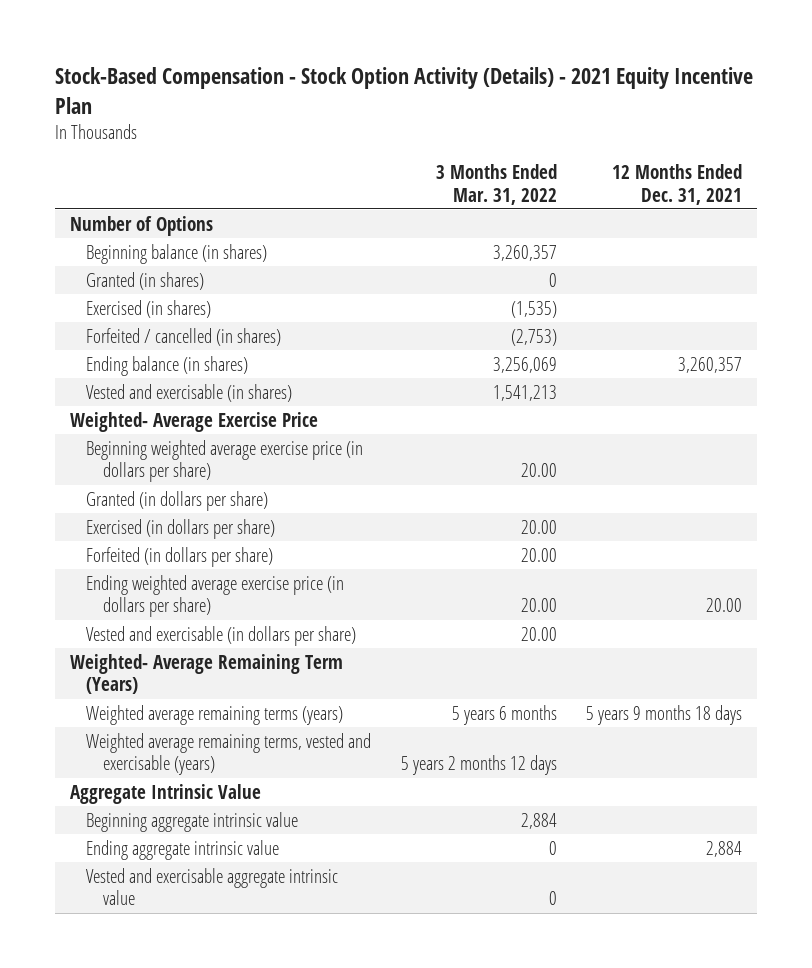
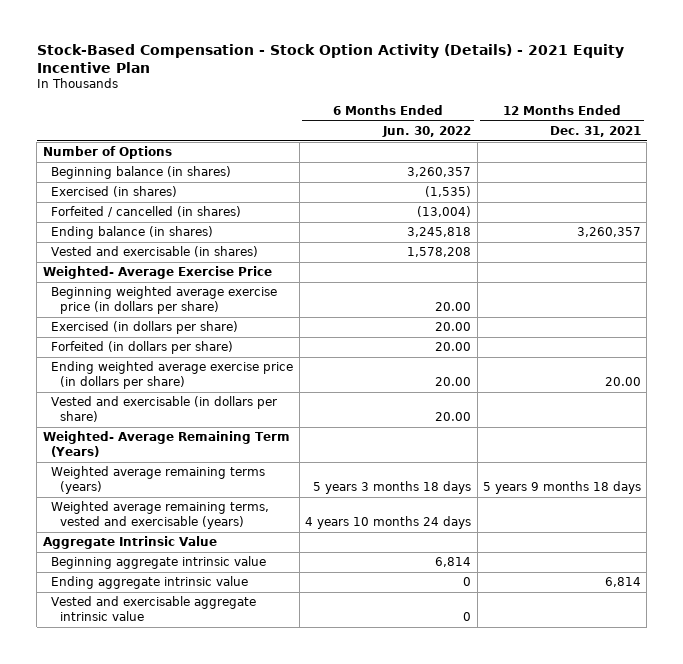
- | 3 Months Ended Mar. 31, 2022 | 12 Months Ended Dec. 31, 2021
+ | 6 Months Ended Jun. 30, 2022 | 12 Months Ended Dec. 31, 2021
- Granted (in shares) | 0 |
- Granted (in dollars per share)
- Ending aggregate intrinsic value | 0 | 2,884
+ Ending aggregate intrinsic value | 0 | 6,814

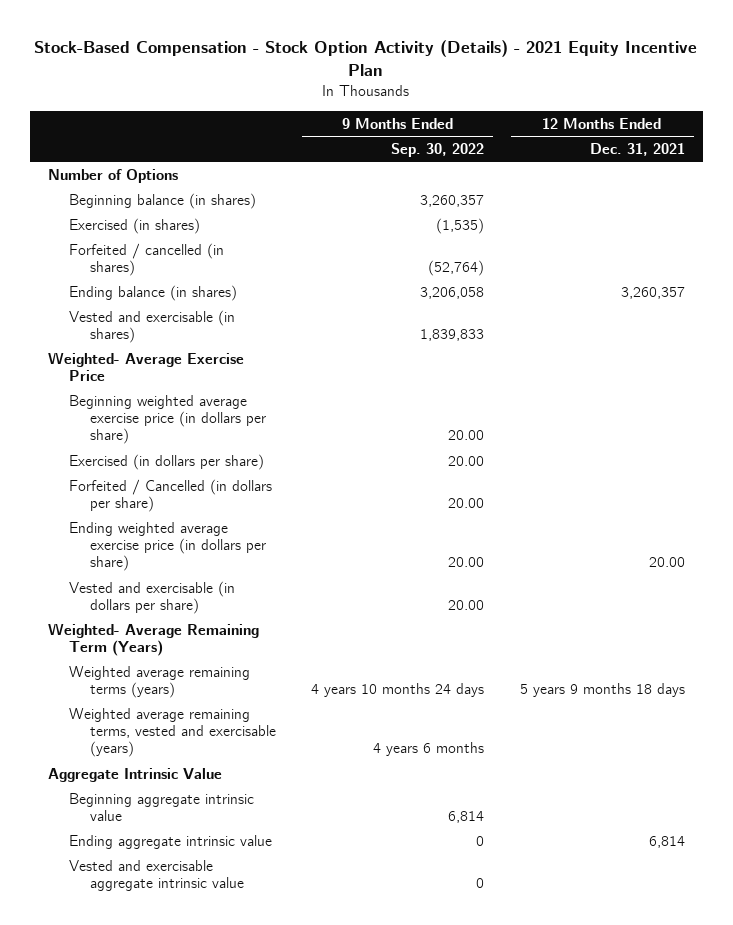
- | 6 Months Ended Jun. 30, 2022 | 12 Months Ended Dec. 31, 2021
+ | 9 Months Ended Sep. 30, 2022 | 12 Months Ended Dec. 31, 2021
- Forfeited (in dollars per share) | 20.00 |
+ Forfeited / Cancelled (in dollars per share) | 20.00 |

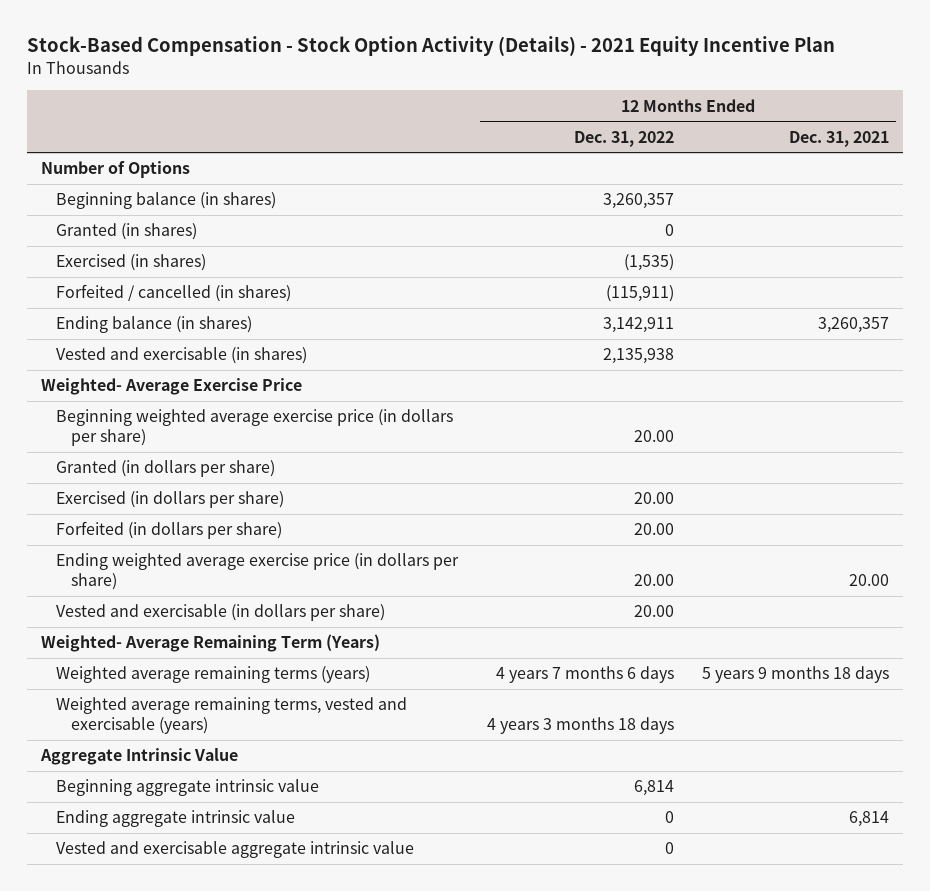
- | 9 Months Ended Sep. 30, 2022 | 12 Months Ended Dec. 31, 2021
+ | 12 Months Ended Dec. 31, 2022 | 12 Months Ended Dec. 31, 2021
+ Granted (in shares) | 0 |
+ Granted (in dollars per share)
- Forfeited / Cancelled (in dollars per share) | 20.00 |
+ Forfeited (in dollars per share) | 20.00 |

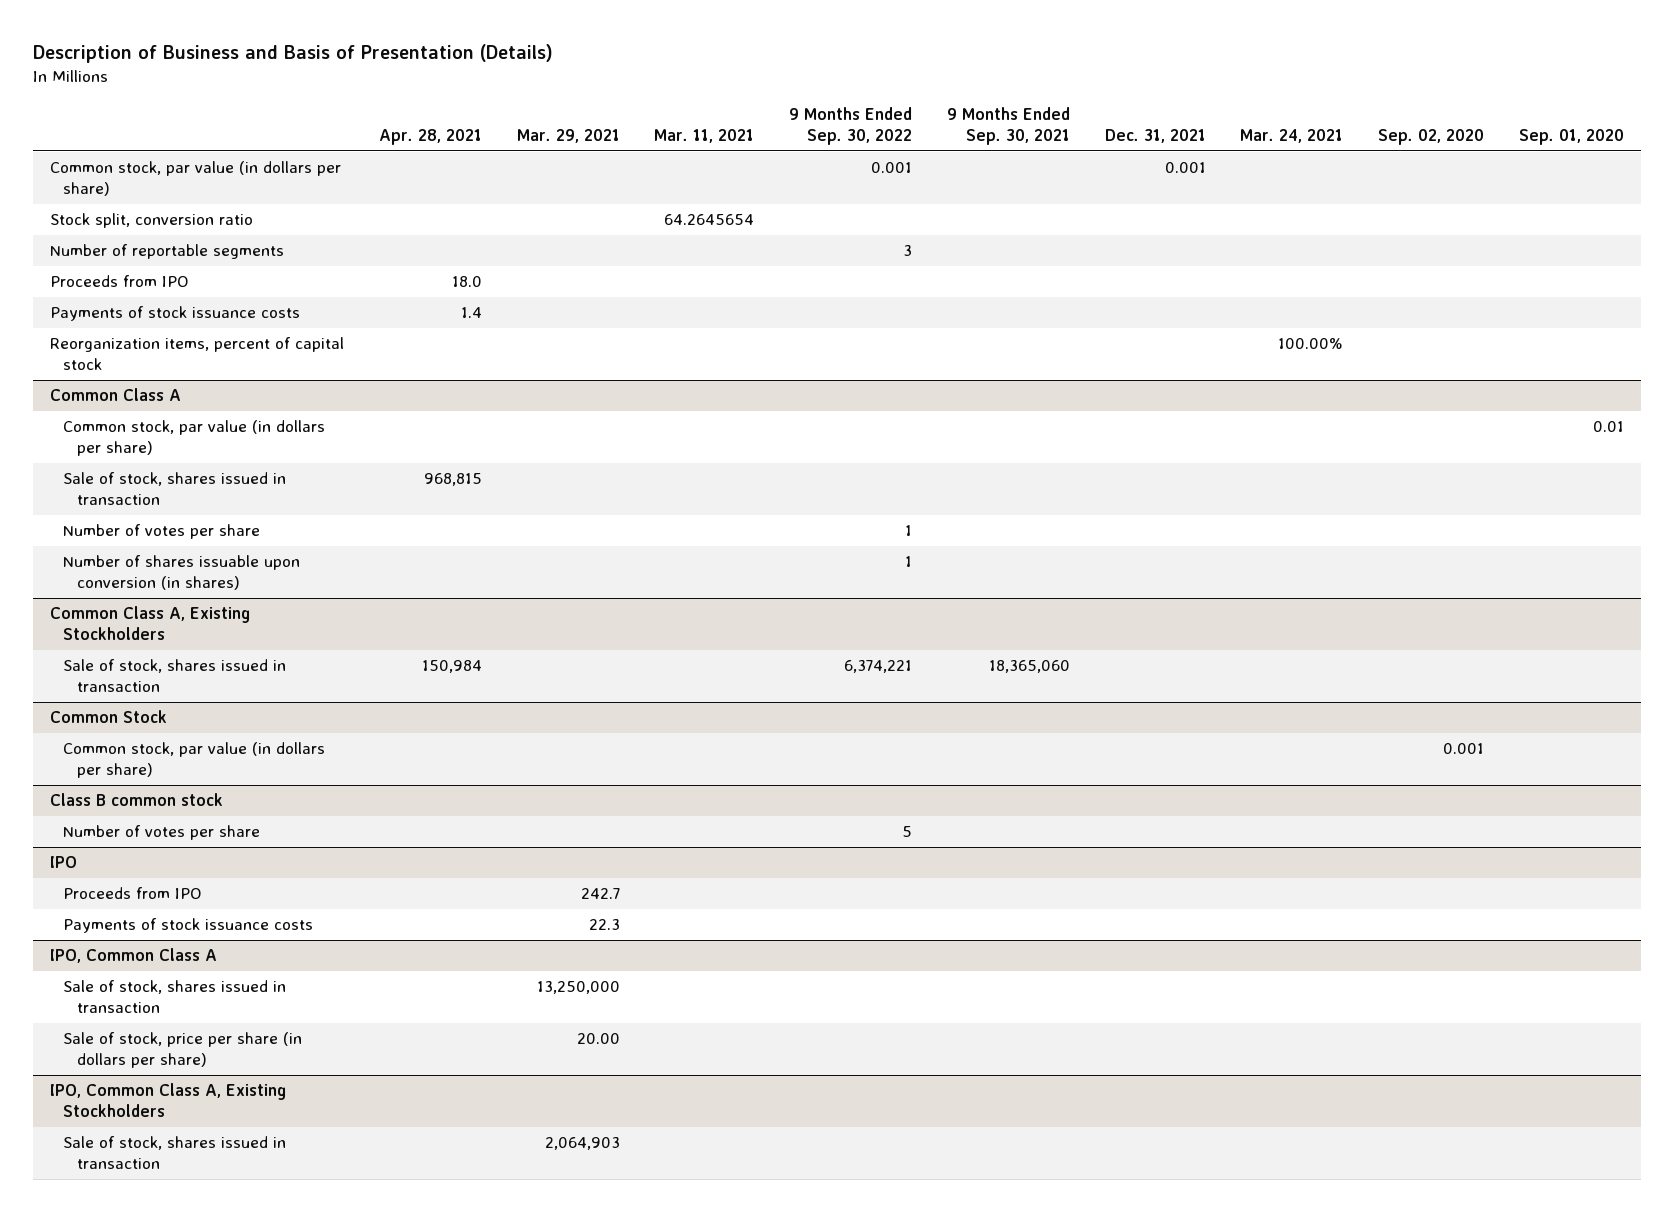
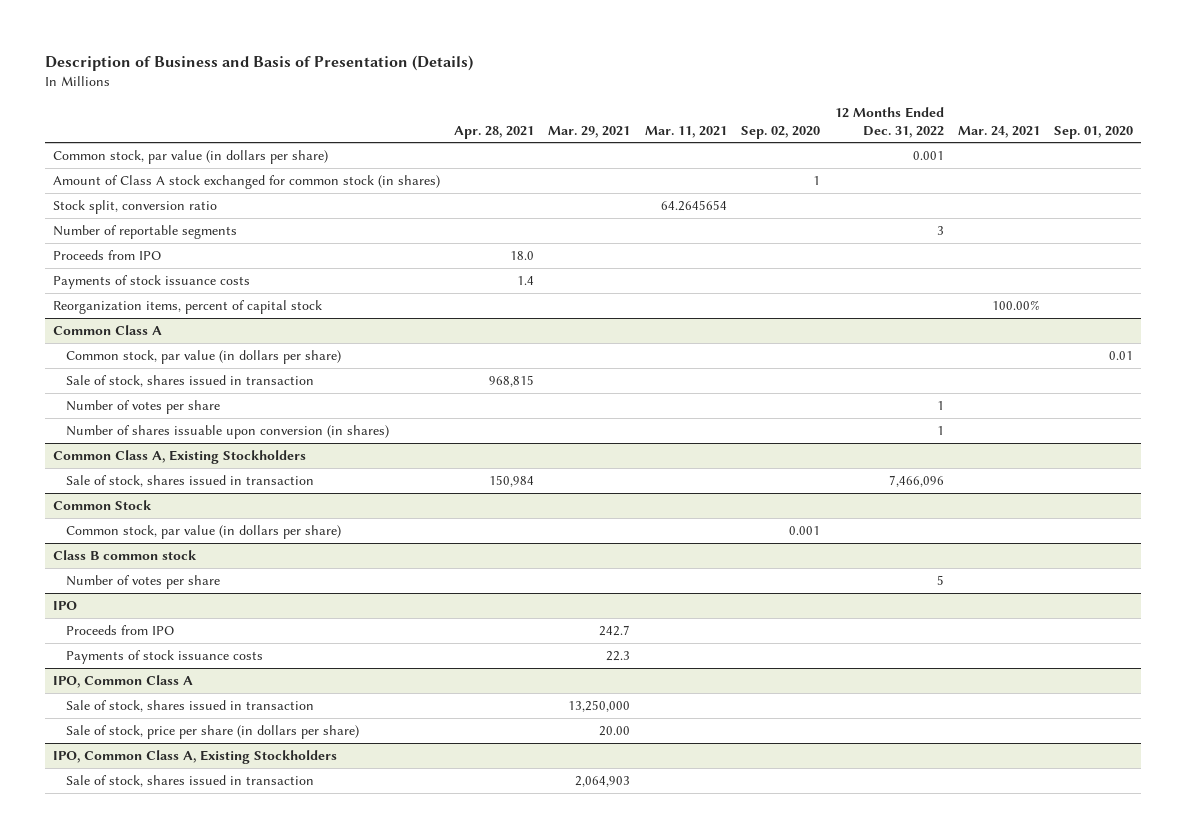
- | Apr. 28, 2021 | Mar. 29, 2021 | Mar. 11, 2021 | 9 Months Ended Sep. 30, 2022 | 9 Months Ended Sep. 30, 2021 | Dec. 31, 2021 | Mar. 24, 2021 | Sep. 02, 2020 | Sep. 01, 2020
+ | Apr. 28, 2021 | Mar. 29, 2021 | Mar. 11, 2021 | Sep. 02, 2020 | 12 Months Ended Dec. 31, 2022 | Mar. 24, 2021 | Sep. 01, 2020
+ Amount of Class A stock exchanged for common stock (in shares) | | | | 1 | | |

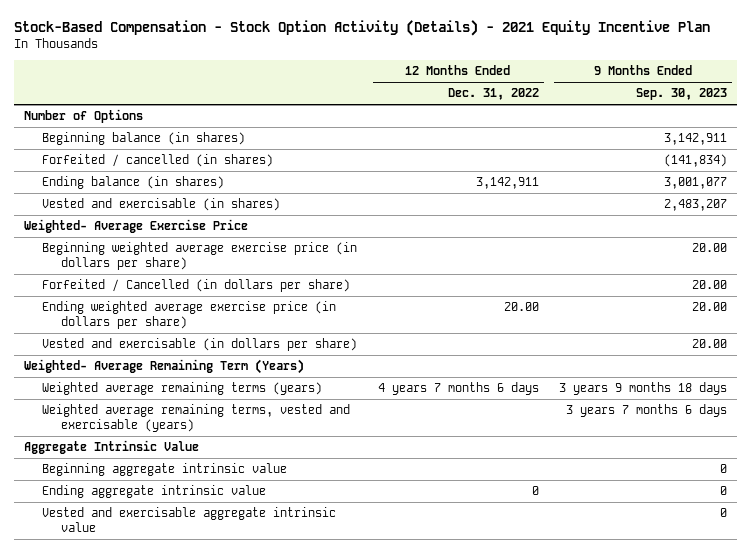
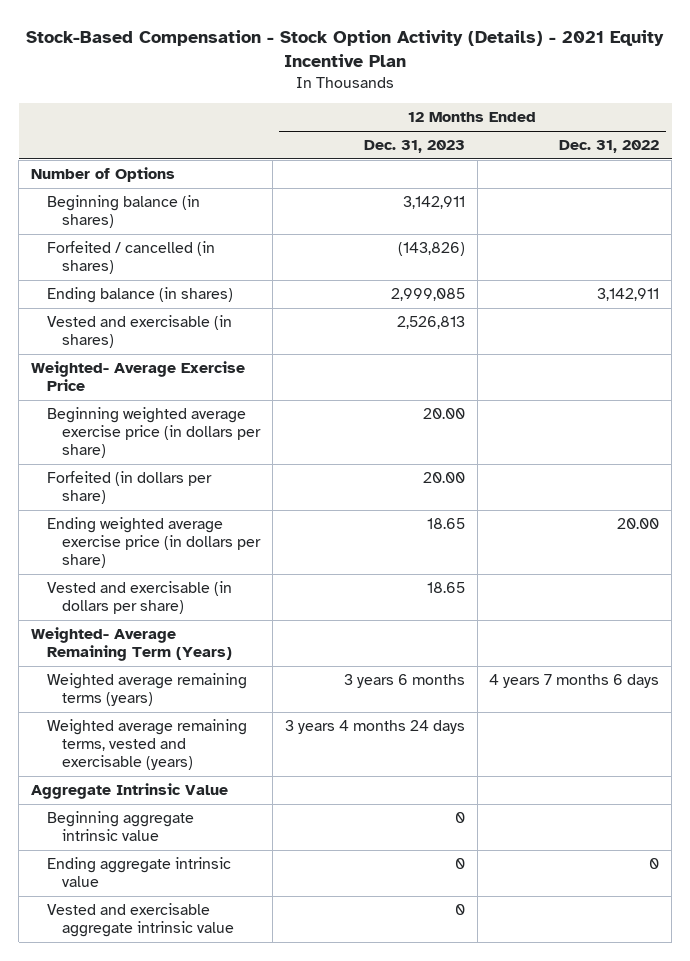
- | 12 Months Ended Dec. 31, 2022 | 9 Months Ended Sep. 30, 2023
+ | 12 Months Ended Dec. 31, 2023 | 12 Months Ended Dec. 31, 2022
- Forfeited / Cancelled (in dollars per share) | | 20.00
+ Forfeited (in dollars per share) | 20.00 |

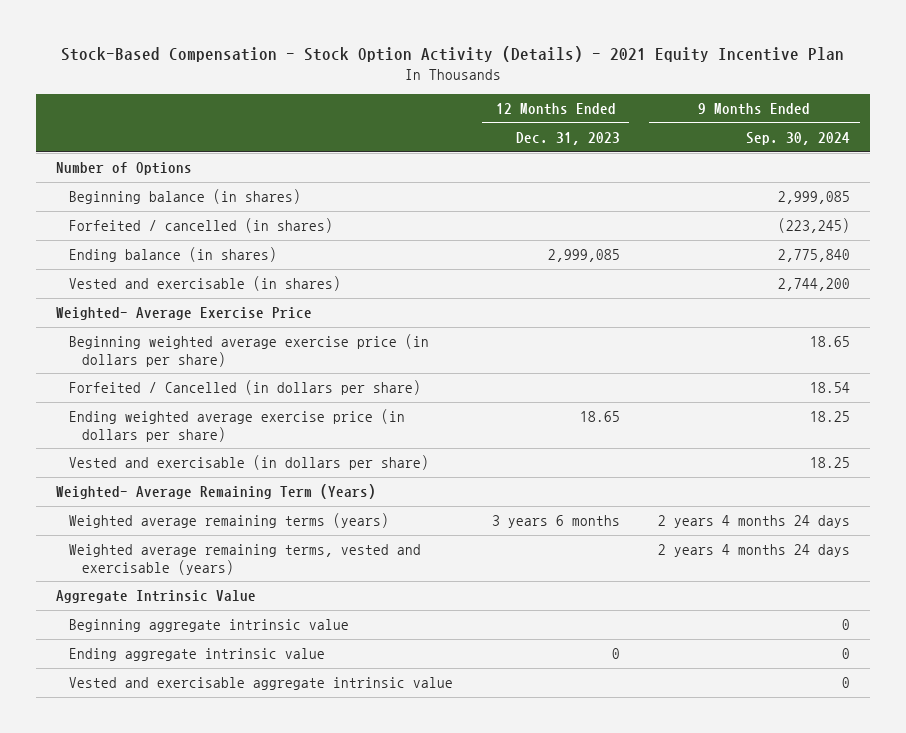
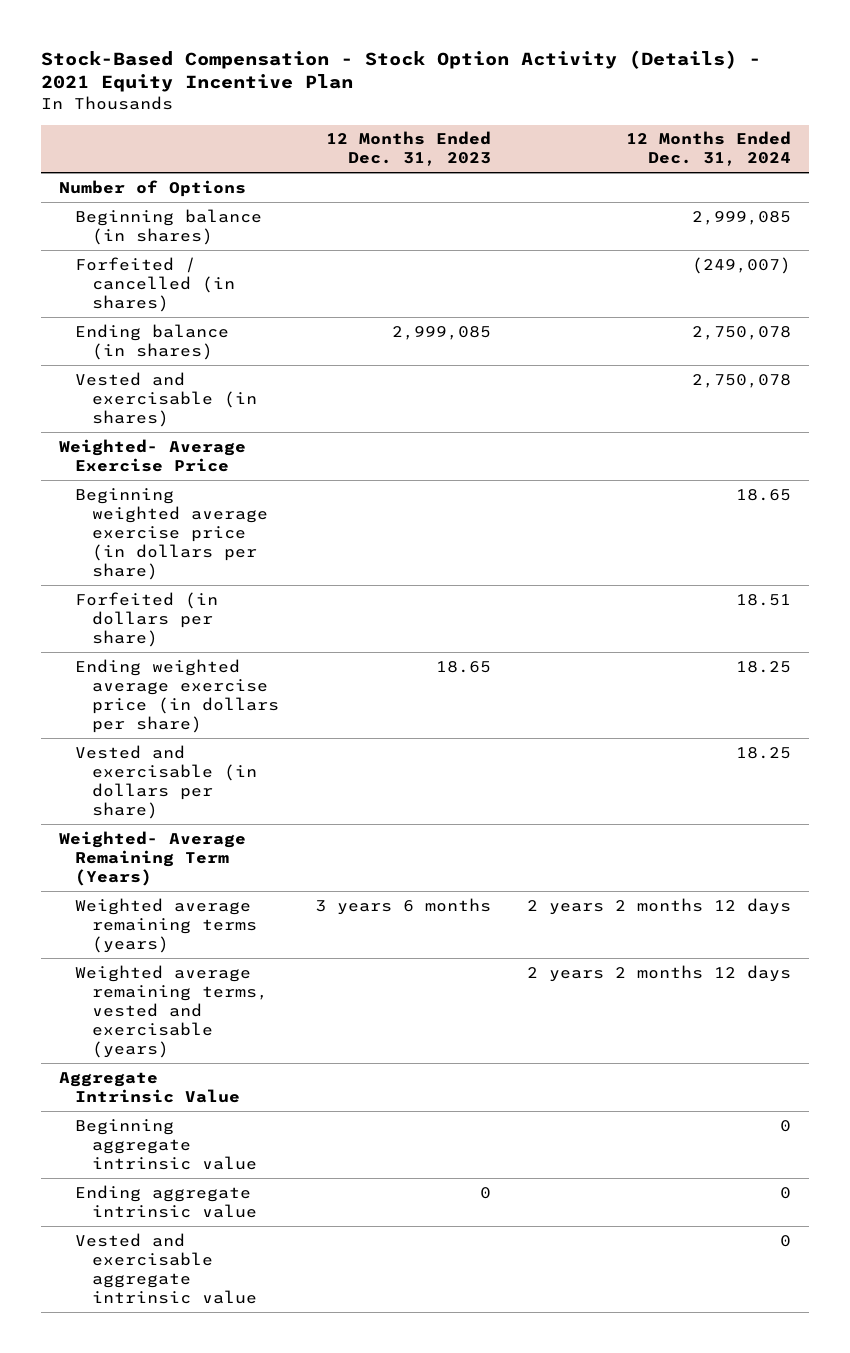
- | 12 Months Ended Dec. 31, 2023 | 9 Months Ended Sep. 30, 2024
+ | 12 Months Ended Dec. 31, 2023 | 12 Months Ended Dec. 31, 2024
- Forfeited / Cancelled (in dollars per share) | | 18.54
+ Forfeited (in dollars per share) | | 18.51

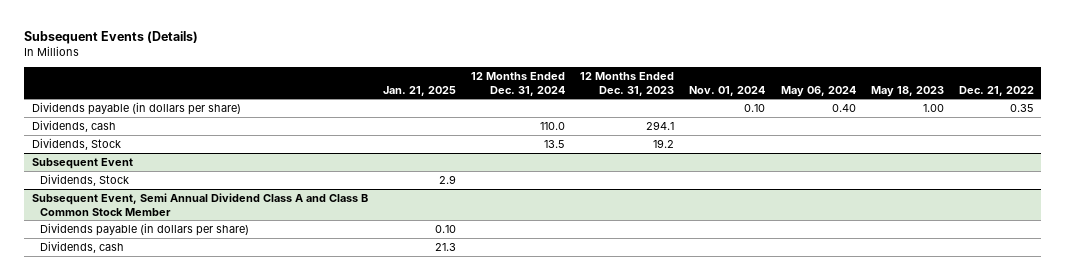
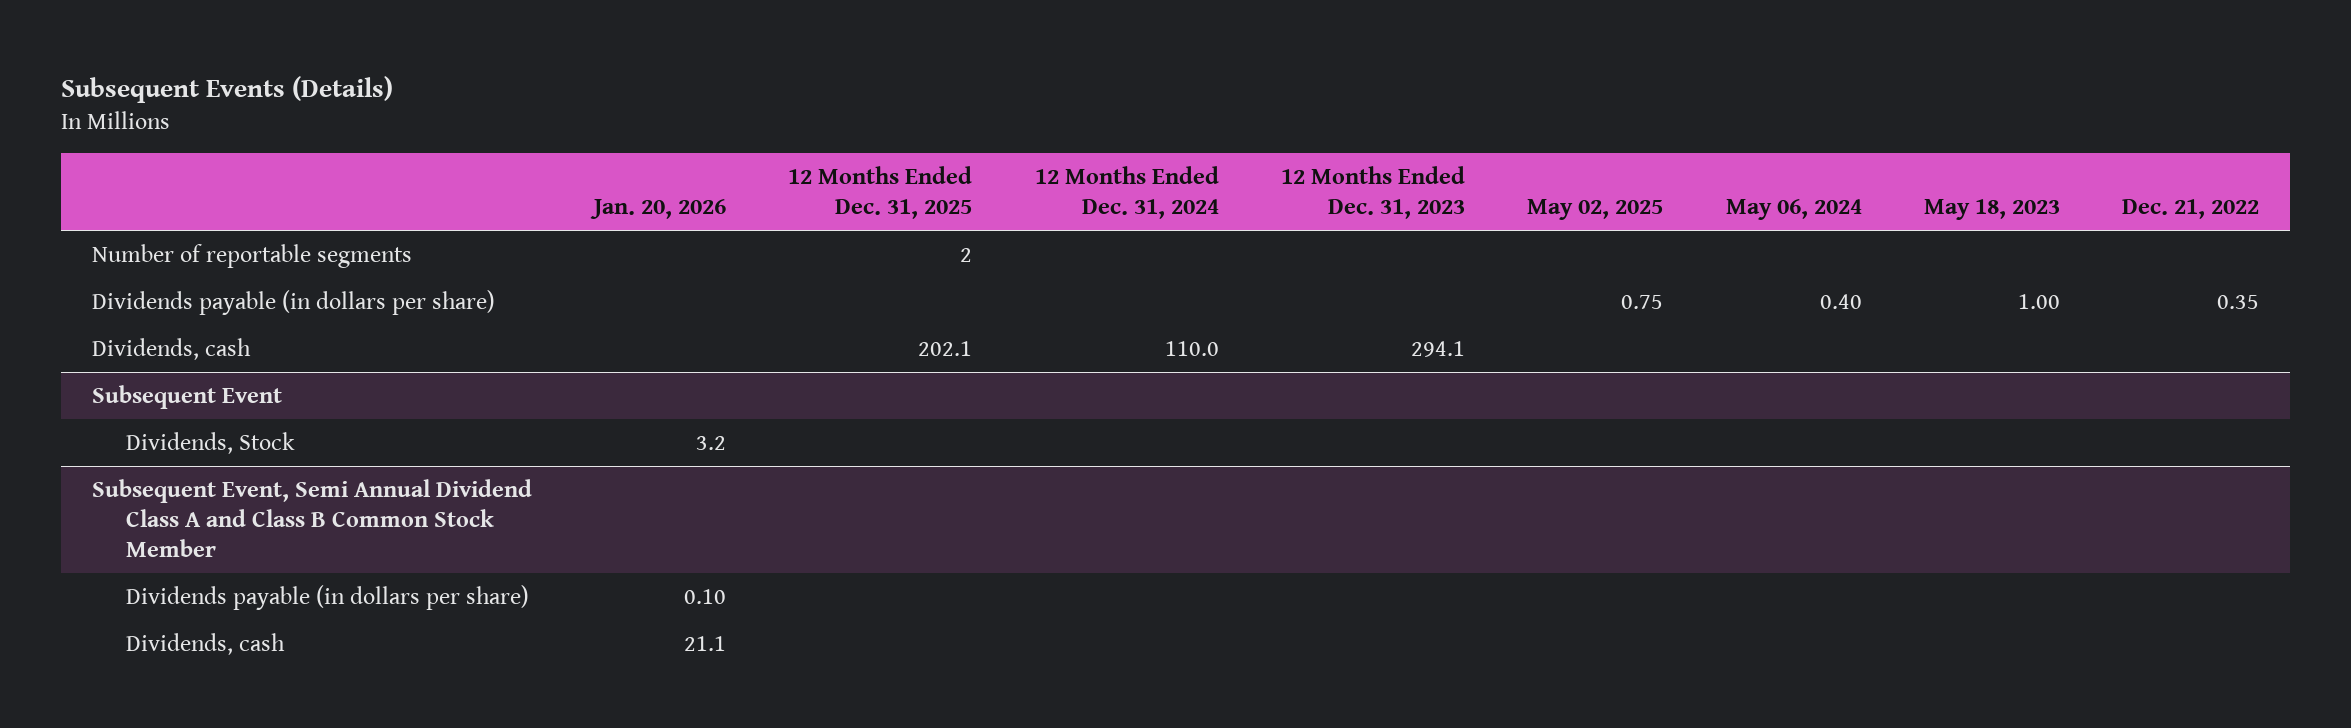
- | Jan. 21, 2025 | 12 Months Ended Dec. 31, 2024 | 12 Months Ended Dec. 31, 2023 | Nov. 01, 2024 | May 06, 2024 | May 18, 2023 | Dec. 21, 2022
+ | Jan. 20, 2026 | 12 Months Ended Dec. 31, 2025 | 12 Months Ended Dec. 31, 2024 | 12 Months Ended Dec. 31, 2023 | May 02, 2025 | May 06, 2024 | May 18, 2023 | Dec. 21, 2022
+ Number of reportable segments | | 2 | | | | | |
- Dividends, Stock | | 13.5 | 19.2 | | | |

